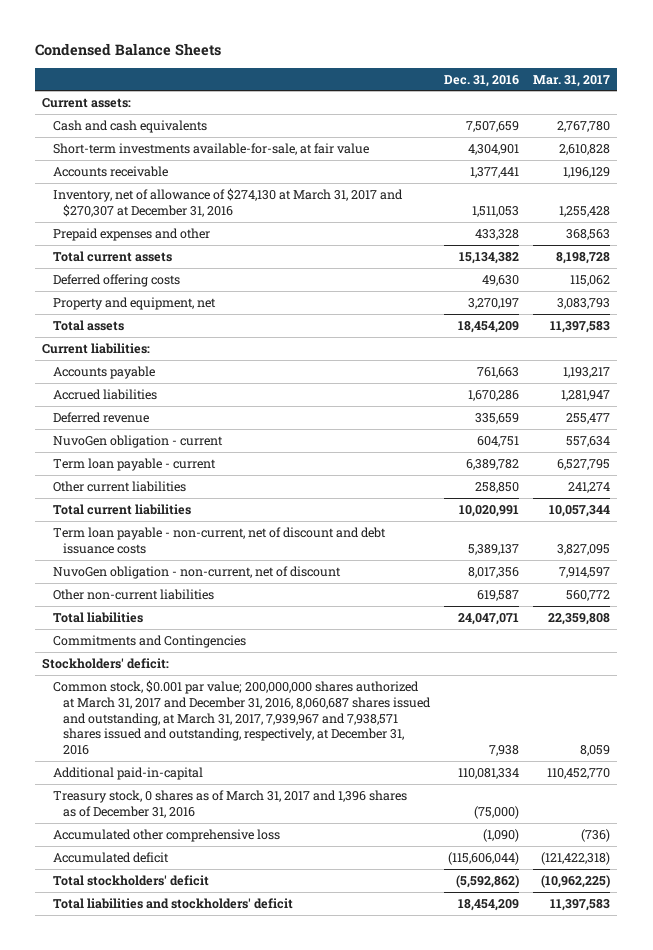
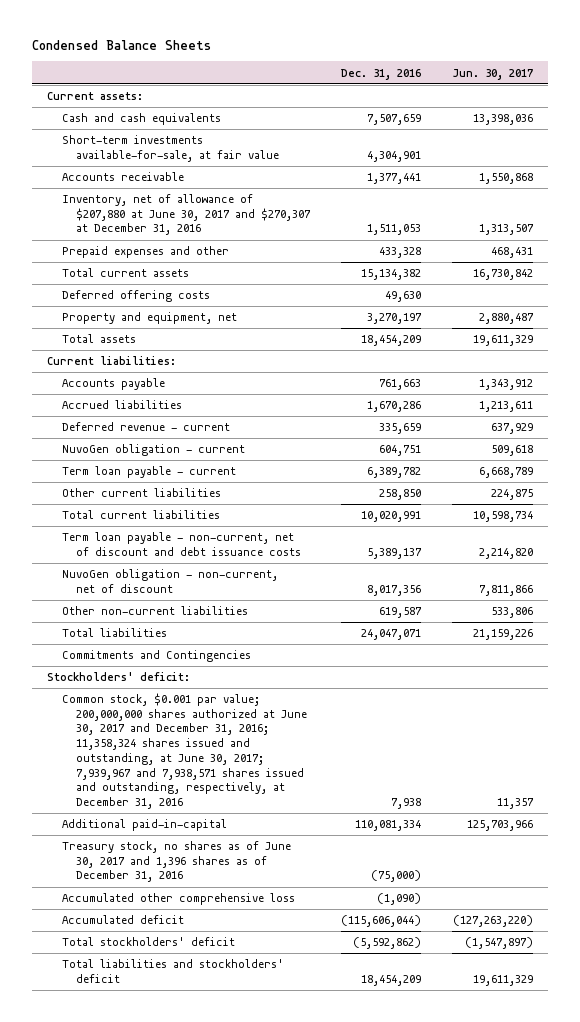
- | Dec. 31, 2016 | Mar. 31, 2017
+ | Dec. 31, 2016 | Jun. 30, 2017
- Inventory, net of allowance of $274,130 at March 31, 2017 and $270,307 at December 31, 2016 | 1,511,053 | 1,255,428
+ Inventory, net of allowance of $207,880 at June 30, 2017 and $270,307 at December 31, 2016 | 1,511,053 | 1,313,507
- Deferred revenue | 335,659 | 255,477
+ Deferred revenue - current | 335,659 | 637,929
- Common stock, $0.001 par value; 200,000,000 shares authorized at March 31, 2017 and December 31, 2016, 8,060,687 shares issued and outstanding, at March 31, 2017, 7,939,967 and 7,938,571 shares issued and outstanding, respectively, at December 31, 2016 | 7,938 | 8,059
+ Common stock, $0.001 par value; 200,000,000 shares authorized at June 30, 2017 and December 31, 2016; 11,358,324 shares issued and outstanding, at June 30, 2017; 7,939,967 and 7,938,571 shares issued and outstanding, respectively, at December 31, 2016 | 7,938 | 11,357
- Treasury stock, 0 shares as of March 31, 2017 and 1,396 shares as of December 31, 2016 | (75,000) |
+ Treasury stock, no shares as of June 30, 2017 and 1,396 shares as of December 31, 2016 | (75,000) |

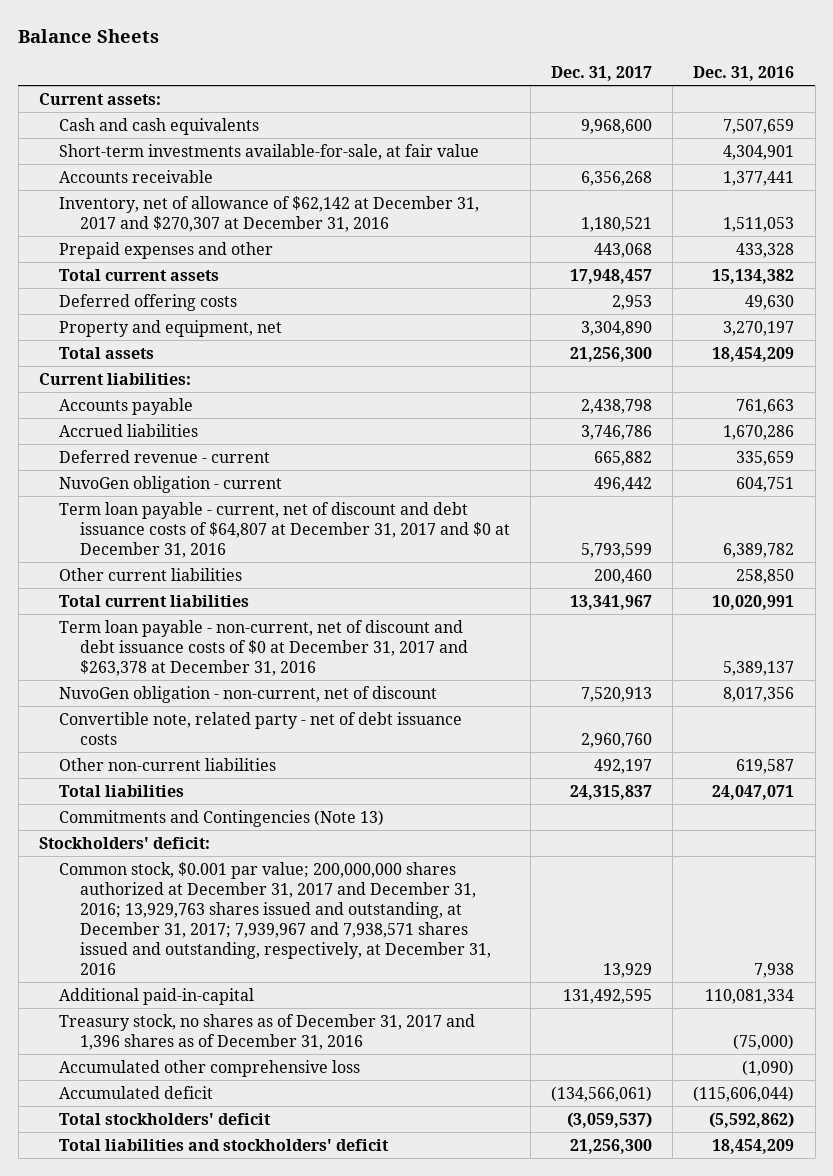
- Condensed Balance Sheets
+ Balance Sheets
- | Dec. 31, 2016 | Jun. 30, 2017
+ | Dec. 31, 2017 | Dec. 31, 2016
- Inventory, net of allowance of $207,880 at June 30, 2017 and $270,307 at December 31, 2016 | 1,511,053 | 1,313,507
+ Inventory, net of allowance of $62,142 at December 31, 2017 and $270,307 at December 31, 2016 | 1,180,521 | 1,511,053
- Term loan payable - current | 6,389,782 | 6,668,789
+ Term loan payable - current, net of discount and debt issuance costs of $64,807 at December 31, 2017 and $0 at December 31, 2016 | 5,793,599 | 6,389,782
- Term loan payable - non-current, net of discount and debt issuance costs | 5,389,137 | 2,214,820
+ Term loan payable - non-current, net of discount and debt issuance costs of $0 at December 31, 2017 and $263,378 at December 31, 2016 | | 5,389,137
+ Convertible note, related party - net of debt issuance costs | 2,960,760 |
- Commitments and Contingencies
+ Commitments and Contingencies (Note 13)
- Common stock, $0.001 par value; 200,000,000 shares authorized at June 30, 2017 and December 31, 2016; 11,358,324 shares issued and outstanding, at June 30, 2017; 7,939,967 and 7,938,571 shares issued and outstanding, respectively, at December 31, 2016 | 7,938 | 11,357
+ Common stock, $0.001 par value; 200,000,000 shares authorized at December 31, 2017 and December 31, 2016; 13,929,763 shares issued and outstanding, at December 31, 2017; 7,939,967 and 7,938,571 shares issued and outstanding, respectively, at December 31, 2016 | 13,929 | 7,938
- Treasury stock, no shares as of June 30, 2017 and 1,396 shares as of December 31, 2016 | (75,000) |
+ Treasury stock, no shares as of December 31, 2017 and 1,396 shares as of December 31, 2016 | | (75,000)

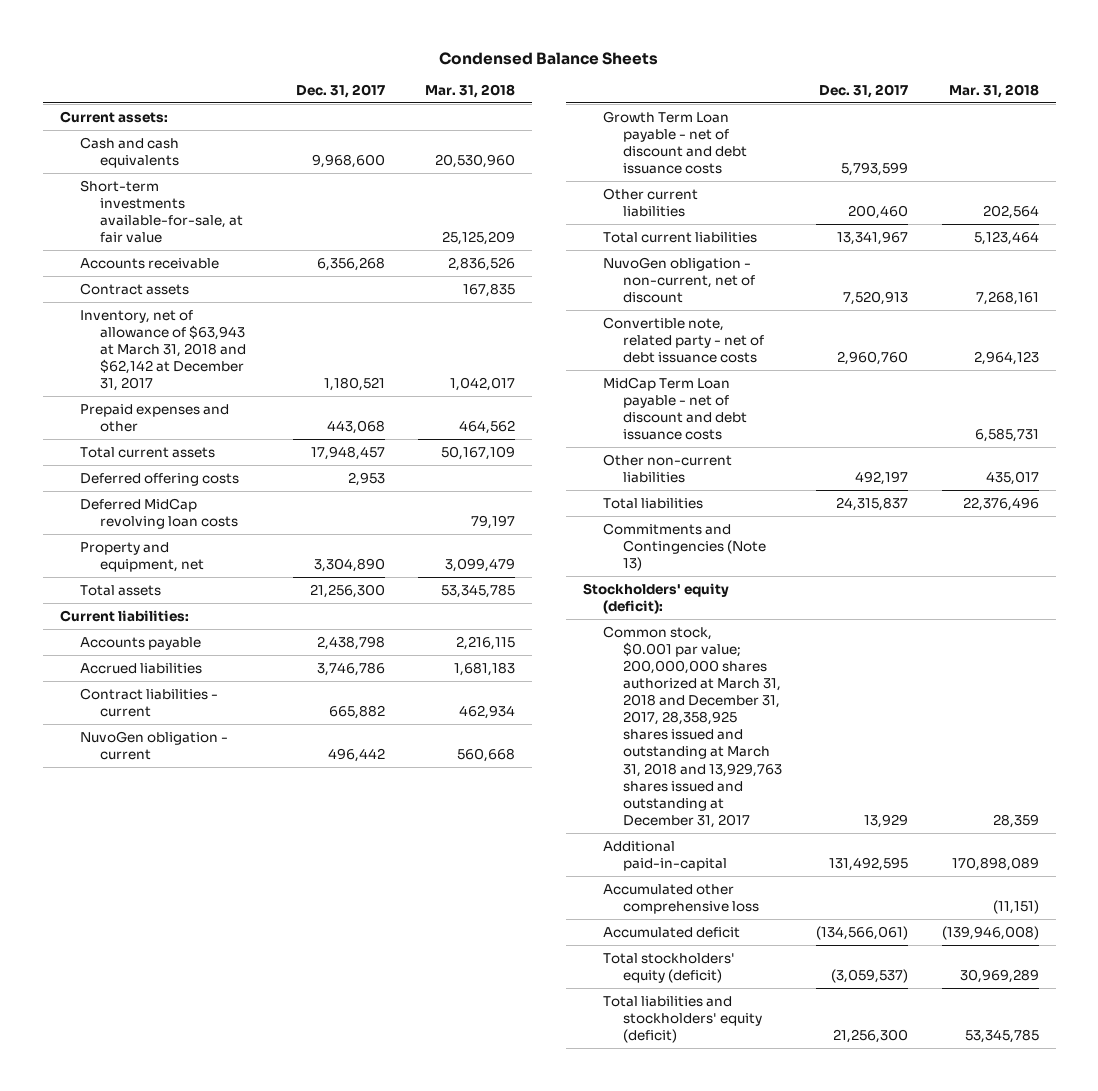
- Balance Sheets
+ Condensed Balance Sheets
- | Dec. 31, 2017 | Dec. 31, 2016
+ | Dec. 31, 2017 | Mar. 31, 2018
- Inventory, net of allowance of $62,142 at December 31, 2017 and $270,307 at December 31, 2016 | 1,180,521 | 1,511,053
+ Contract assets | | 167,835
+ Inventory, net of allowance of $63,943 at March 31, 2018 and $62,142 at December 31, 2017 | 1,180,521 | 1,042,017
+ Deferred MidCap revolving loan costs | | 79,197
- Deferred revenue - current | 665,882 | 335,659
+ Contract liabilities - current | 665,882 | 462,934
- Term loan payable - current, net of discount and debt issuance costs of $64,807 at December 31, 2017 and $0 at December 31, 2016 | 5,793,599 | 6,389,782
+ Growth Term Loan payable - net of discount and debt issuance costs | 5,793,599 |
- Term loan payable - non-current, net of discount and debt issuance costs of $0 at December 31, 2017 and $263,378 at December 31, 2016 | | 5,389,137
+ MidCap Term Loan payable - net of discount and debt issuance costs | | 6,585,731
- Stockholders' deficit:
- Common stock, $0.001 par value; 200,000,000 shares authorized at December 31, 2017 and December 31, 2016; 13,929,763 shares issued and outstanding, at December 31, 2017; 7,939,967 and 7,938,571 shares issued and outstanding, respectively, at December 31, 2016 | 13,929 | 7,938
+ Stockholders' equity (deficit):
+ Common stock, $0.001 par value; 200,000,000 shares authorized at March 31, 2018 and December 31, 2017, 28,358,925 shares issued and outstanding at March 31, 2018 and 13,929,763 shares issued and outstanding at December 31, 2017 | 13,929 | 28,359
- Treasury stock, no shares as of December 31, 2017 and 1,396 shares as of December 31, 2016 | | (75,000)
- Total stockholders' deficit | (3,059,537) | (5,592,862)
- Total liabilities and stockholders' deficit | 21,256,300 | 18,454,209
+ Total stockholders' equity (deficit) | (3,059,537) | 30,969,289
+ Total liabilities and stockholders' equity (deficit) | 21,256,300 | 53,345,785

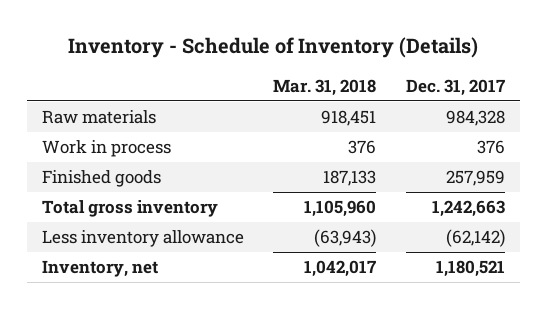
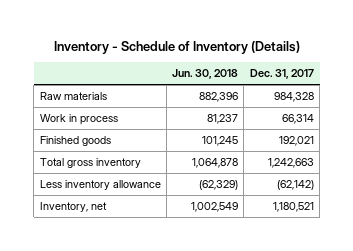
- | Mar. 31, 2018 | Dec. 31, 2017
+ | Jun. 30, 2018 | Dec. 31, 2017
- Work in process | 376 | 376
- Finished goods | 187,133 | 257,959
+ Work in process | 81,237 | 66,314
+ Finished goods | 101,245 | 192,021

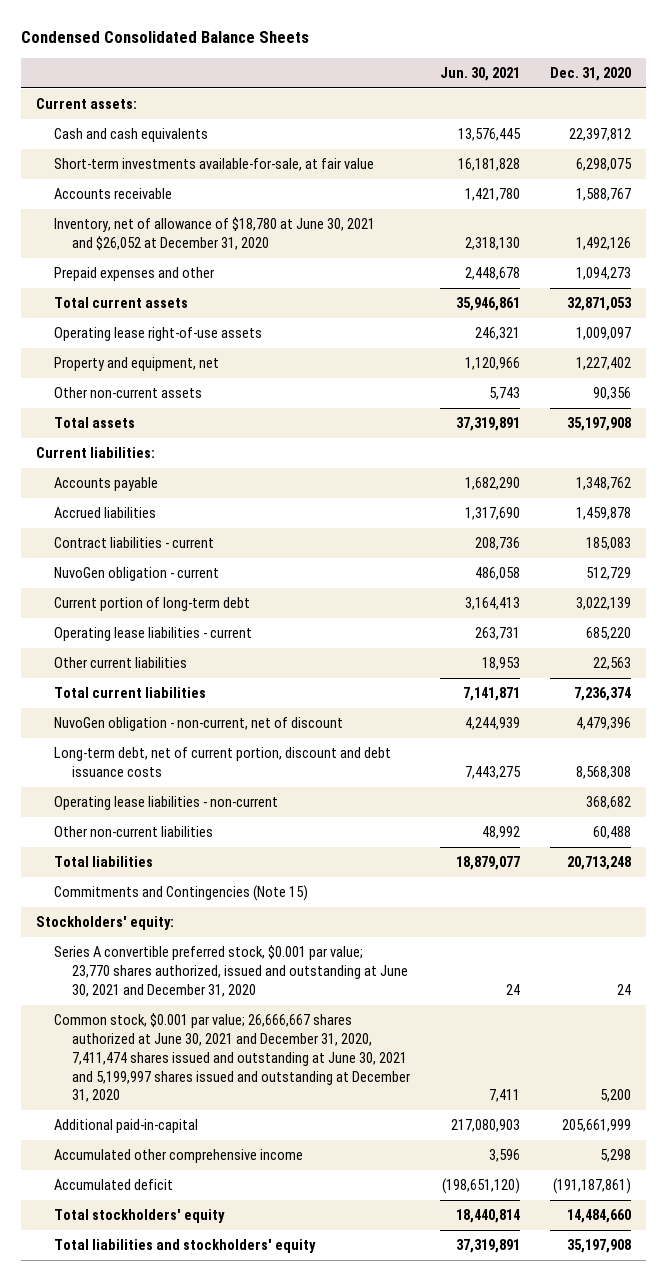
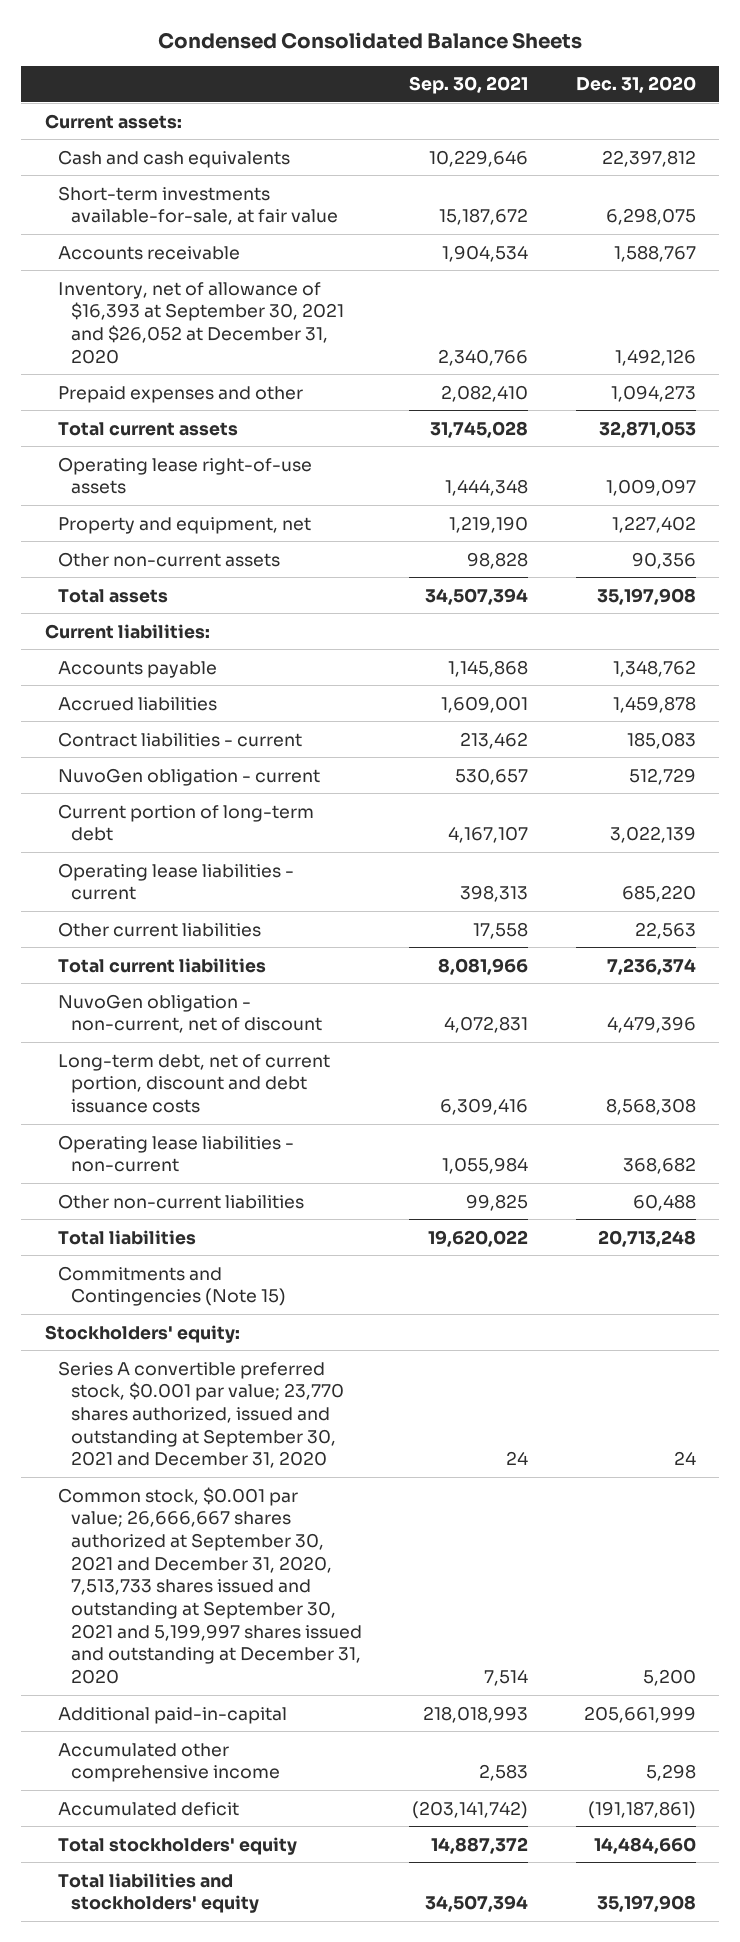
- | Jun. 30, 2021 | Dec. 31, 2020
+ | Sep. 30, 2021 | Dec. 31, 2020
- Inventory, net of allowance of $18,780 at June 30, 2021 and $26,052 at December 31, 2020 | 2,318,130 | 1,492,126
+ Inventory, net of allowance of $16,393 at September 30, 2021 and $26,052 at December 31, 2020 | 2,340,766 | 1,492,126
- Series A convertible preferred stock, $0.001 par value; 23,770 shares authorized, issued and outstanding at June 30, 2021 and December 31, 2020 | 24 | 24
- Common stock, $0.001 par value; 26,666,667 shares authorized at June 30, 2021 and December 31, 2020, 7,411,474 shares issued and outstanding at June 30, 2021 and 5,199,997 shares issued and outstanding at December 31, 2020 | 7,411 | 5,200
+ Series A convertible preferred stock, $0.001 par value; 23,770 shares authorized, issued and outstanding at September 30, 2021 and December 31, 2020 | 24 | 24
+ Common stock, $0.001 par value; 26,666,667 shares authorized at September 30, 2021 and December 31, 2020, 7,513,733 shares issued and outstanding at September 30, 2021 and 5,199,997 shares issued and outstanding at December 31, 2020 | 7,514 | 5,200

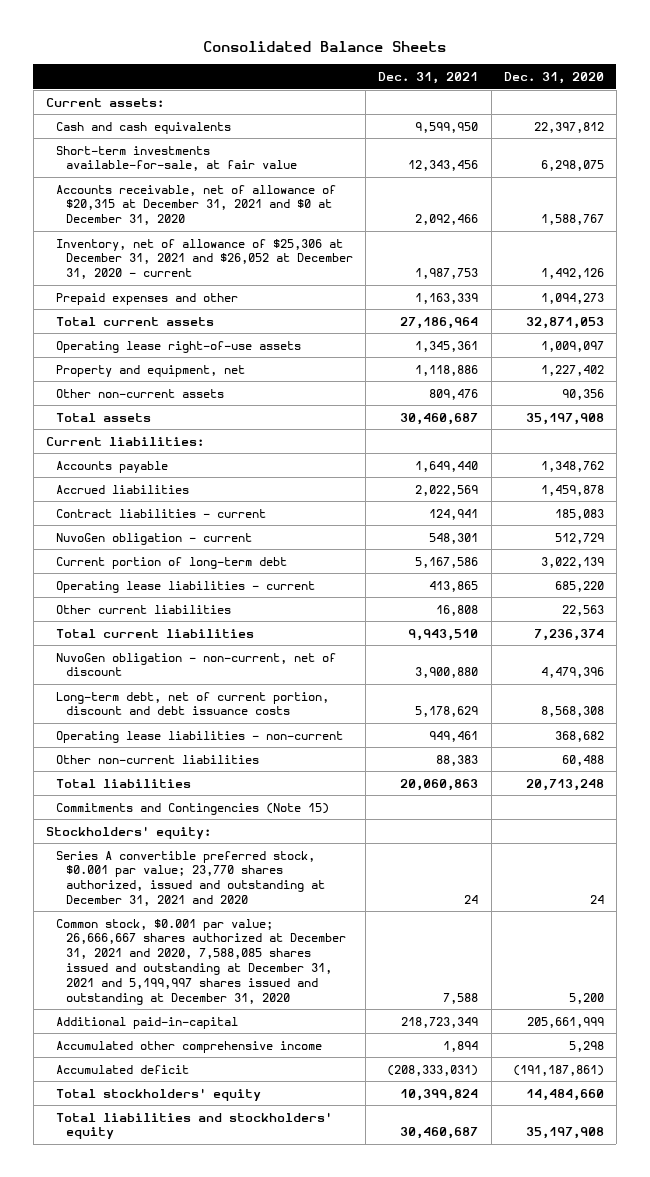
- Condensed Consolidated Balance Sheets
+ Consolidated Balance Sheets
- | Sep. 30, 2021 | Dec. 31, 2020
+ | Dec. 31, 2021 | Dec. 31, 2020
- Accounts receivable | 1,904,534 | 1,588,767
- Inventory, net of allowance of $16,393 at September 30, 2021 and $26,052 at December 31, 2020 | 2,340,766 | 1,492,126
+ Accounts receivable, net of allowance of $20,315 at December 31, 2021 and $0 at December 31, 2020 | 2,092,466 | 1,588,767
+ Inventory, net of allowance of $25,306 at December 31, 2021 and $26,052 at December 31, 2020 - current | 1,987,753 | 1,492,126
- Series A convertible preferred stock, $0.001 par value; 23,770 shares authorized, issued and outstanding at September 30, 2021 and December 31, 2020 | 24 | 24
- Common stock, $0.001 par value; 26,666,667 shares authorized at September 30, 2021 and December 31, 2020, 7,513,733 shares issued and outstanding at September 30, 2021 and 5,199,997 shares issued and outstanding at December 31, 2020 | 7,514 | 5,200
+ Series A convertible preferred stock, $0.001 par value; 23,770 shares authorized, issued and outstanding at December 31, 2021 and 2020 | 24 | 24
+ Common stock, $0.001 par value; 26,666,667 shares authorized at December 31, 2021 and 2020, 7,588,085 shares issued and outstanding at December 31, 2021 and 5,199,997 shares issued and outstanding at December 31, 2020 | 7,588 | 5,200

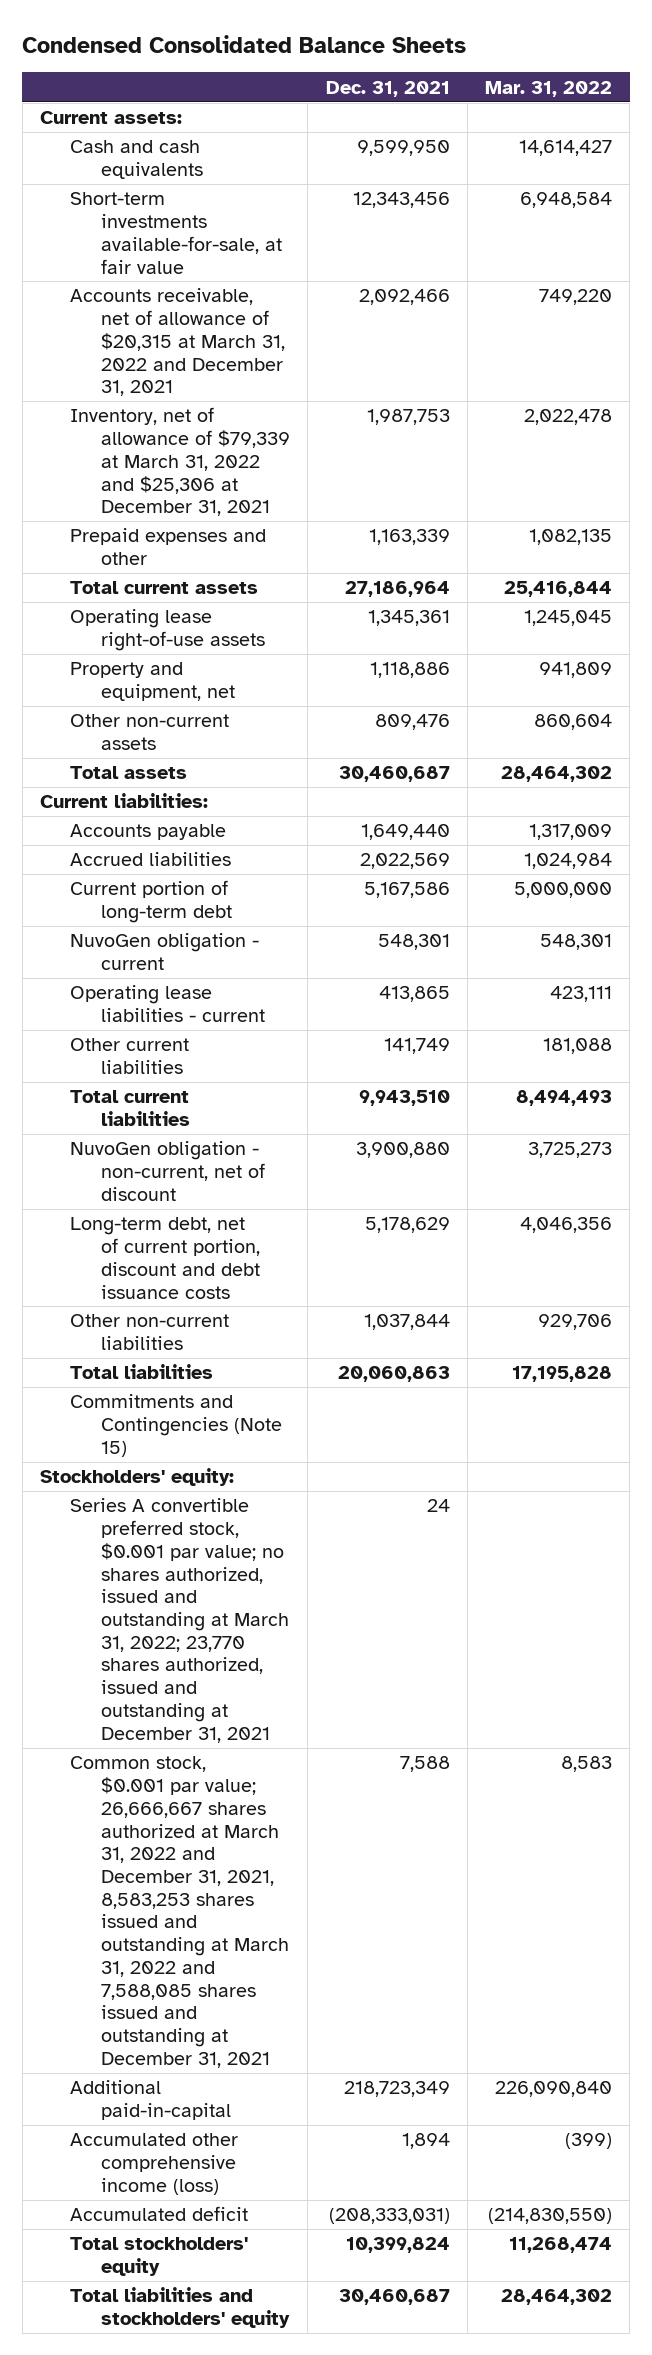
- Consolidated Balance Sheets
+ Condensed Consolidated Balance Sheets
- | Dec. 31, 2021 | Dec. 31, 2020
+ | Dec. 31, 2021 | Mar. 31, 2022
- Accounts receivable, net of allowance of $20,315 at December 31, 2021 and $0 at December 31, 2020 | 2,092,466 | 1,588,767
- Inventory, net of allowance of $25,306 at December 31, 2021 and $26,052 at December 31, 2020 - current | 1,987,753 | 1,492,126
+ Accounts receivable, net of allowance of $20,315 at March 31, 2022 and December 31, 2021 | 2,092,466 | 749,220
+ Inventory, net of allowance of $79,339 at March 31, 2022 and $25,306 at December 31, 2021 | 1,987,753 | 2,022,478
- Contract liabilities - current | 124,941 | 185,083
moved down: NuvoGen obligation - current | 548,301 | 548,301
- Other current liabilities | 16,808 | 22,563
+ Other current liabilities | 141,749 | 181,088
- Operating lease liabilities - non-current | 949,461 | 368,682
- Other non-current liabilities | 88,383 | 60,488
+ Other non-current liabilities | 1,037,844 | 929,706
- Series A convertible preferred stock, $0.001 par value; 23,770 shares authorized, issued and outstanding at December 31, 2021 and 2020 | 24 | 24
- Common stock, $0.001 par value; 26,666,667 shares authorized at December 31, 2021 and 2020, 7,588,085 shares issued and outstanding at December 31, 2021 and 5,199,997 shares issued and outstanding at December 31, 2020 | 7,588 | 5,200
+ Series A convertible preferred stock, $0.001 par value; no shares authorized, issued and outstanding at March 31, 2022; 23,770 shares authorized, issued and outstanding at December 31, 2021 | 24 |
+ Common stock, $0.001 par value; 26,666,667 shares authorized at March 31, 2022 and December 31, 2021, 8,583,253 shares issued and outstanding at March 31, 2022 and 7,588,085 shares issued and outstanding at December 31, 2021 | 7,588 | 8,583
- Accumulated other comprehensive income | 1,894 | 5,298
+ Accumulated other comprehensive income (loss) | 1,894 | (399)

